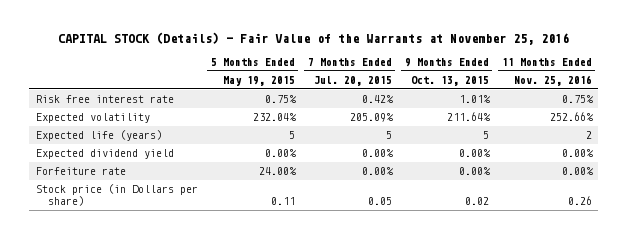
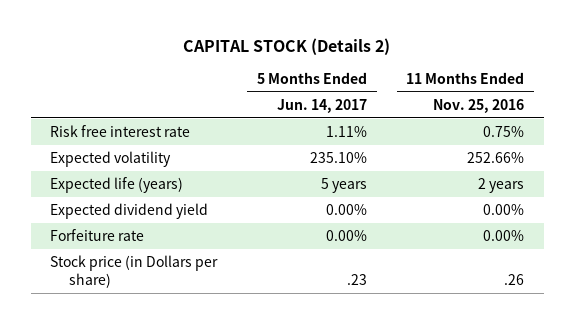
- CAPITAL STOCK (Details) - Fair Value of the Warrants at November 25, 2016
+ CAPITAL STOCK (Details 2)
- | 5 Months Ended May 19, 2015 | 7 Months Ended Jul. 20, 2015 | 9 Months Ended Oct. 13, 2015 | 11 Months Ended Nov. 25, 2016
+ | 5 Months Ended Jun. 14, 2017 | 11 Months Ended Nov. 25, 2016
- Expected life (years) | 5 | 5 | 5 | 2
+ Expected life (years) | 5 years | 2 years
- Stock price (in Dollars per share) | 0.11 | 0.05 | 0.02 | 0.26
+ Stock price (in Dollars per share) | .23 | .26

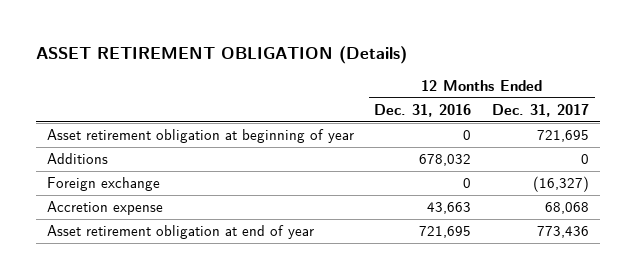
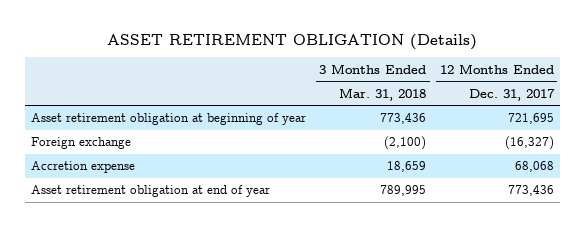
- | 12 Months Ended Dec. 31, 2016 | 12 Months Ended Dec. 31, 2017
+ | 3 Months Ended Mar. 31, 2018 | 12 Months Ended Dec. 31, 2017
- Additions | 678,032 | 0

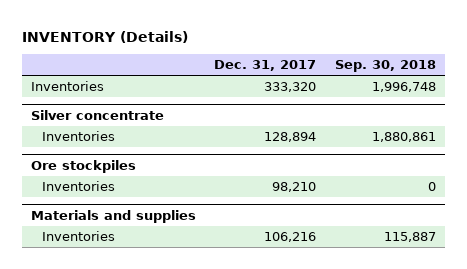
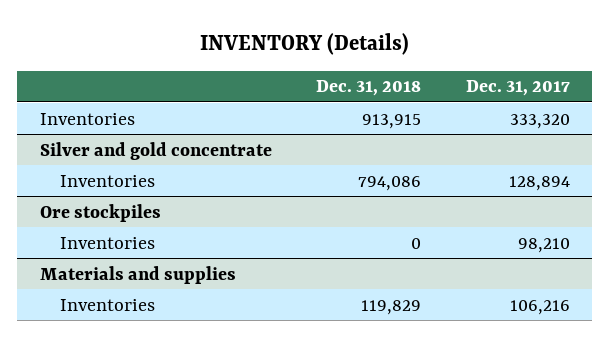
- | Dec. 31, 2017 | Sep. 30, 2018
+ | Dec. 31, 2018 | Dec. 31, 2017
- Silver concentrate
+ Silver and gold concentrate

